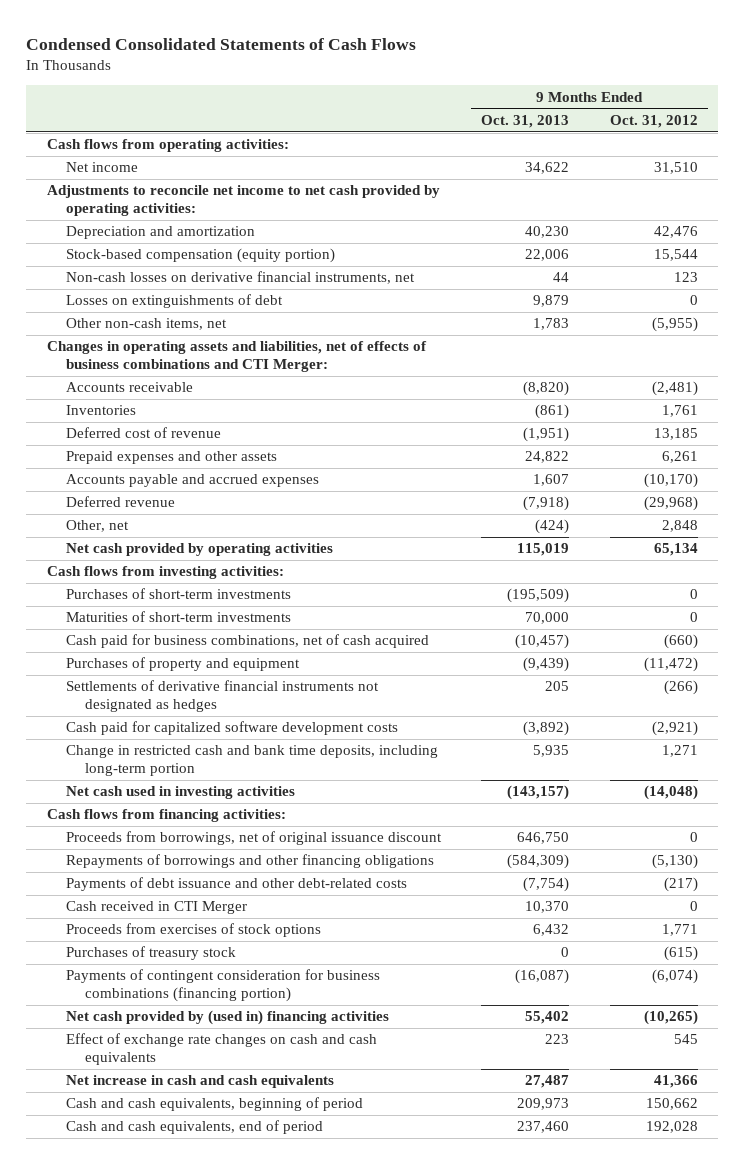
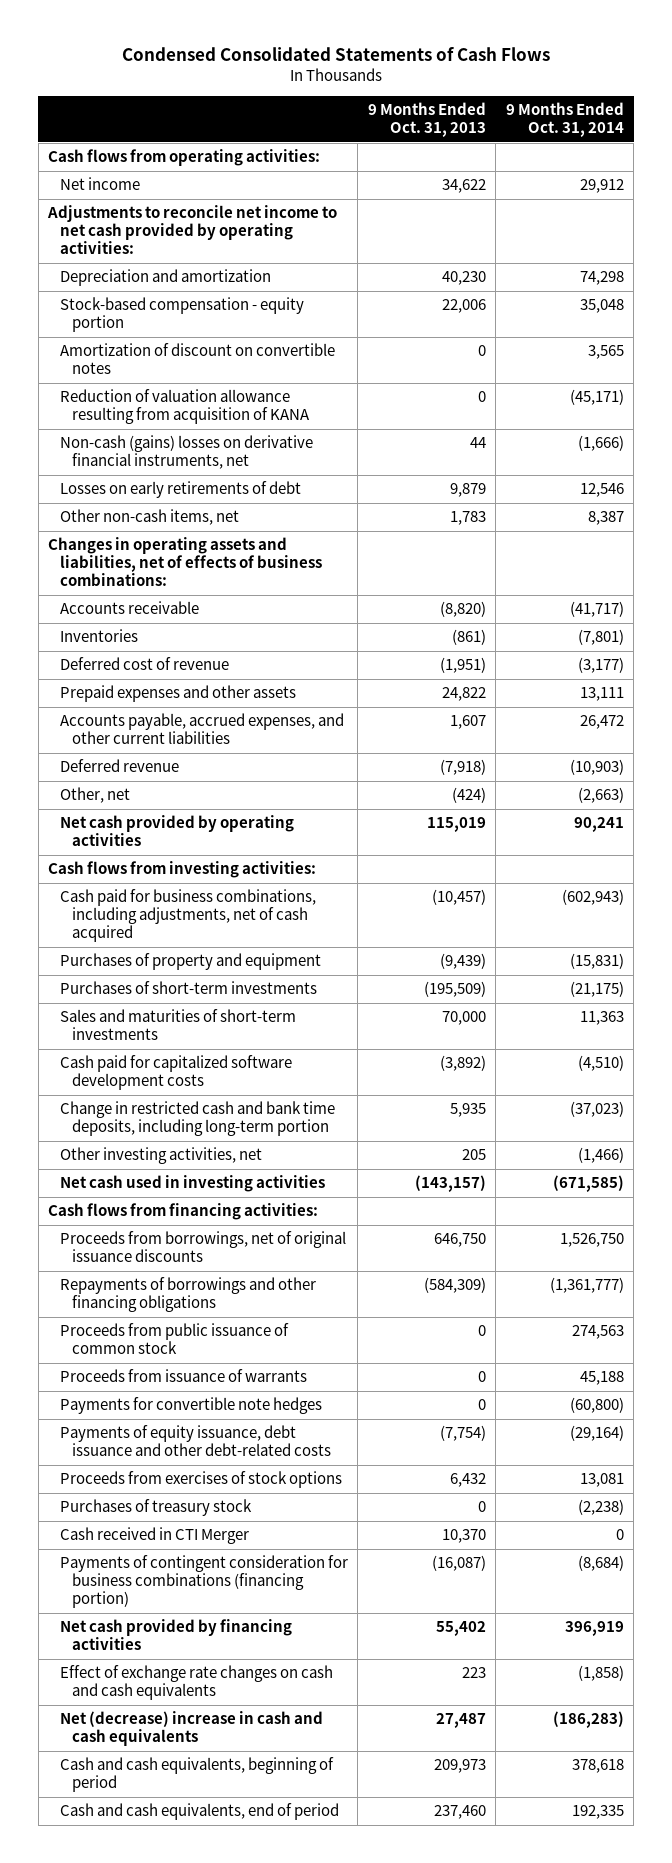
- | 9 Months Ended Oct. 31, 2013 | 9 Months Ended Oct. 31, 2012
+ | 9 Months Ended Oct. 31, 2013 | 9 Months Ended Oct. 31, 2014
- Stock-based compensation (equity portion) | 22,006 | 15,544
- Non-cash losses on derivative financial instruments, net | 44 | 123
- Losses on extinguishments of debt | 9,879 | 0
+ Stock-based compensation - equity portion | 22,006 | 35,048
+ Amortization of discount on convertible notes | 0 | 3,565
+ Reduction of valuation allowance resulting from acquisition of KANA | 0 | (45,171)
+ Non-cash (gains) losses on derivative financial instruments, net | 44 | (1,666)
+ Losses on early retirements of debt | 9,879 | 12,546
- Changes in operating assets and liabilities, net of effects of business combinations and CTI Merger:
+ Changes in operating assets and liabilities, net of effects of business combinations:
- Accounts payable and accrued expenses | 1,607 | (10,170)
+ Accounts payable, accrued expenses, and other current liabilities | 1,607 | 26,472
- Maturities of short-term investments | 70,000 | 0
- Cash paid for business combinations, net of cash acquired | (10,457) | (660)
+ Cash paid for business combinations, including adjustments, net of cash acquired | (10,457) | (602,943)
- Settlements of derivative financial instruments not designated as hedges | 205 | (266)
moved down: Purchases of short-term investments | (195,509) | (21,175)
+ Sales and maturities of short-term investments | 70,000 | 11,363
+ Other investing activities, net | 205 | (1,466)
- Proceeds from borrowings, net of original issuance discount | 646,750 | 0
+ Proceeds from borrowings, net of original issuance discounts | 646,750 | 1,526,750
- Payments of debt issuance and other debt-related costs | (7,754) | (217)
+ Proceeds from public issuance of common stock | 0 | 274,563
+ Proceeds from issuance of warrants | 0 | 45,188
+ Payments for convertible note hedges | 0 | (60,800)
+ Payments of equity issuance, debt issuance and other debt-related costs | (7,754) | (29,164)
moved down: Cash received in CTI Merger | 10,370 | 0
- Net cash provided by (used in) financing activities | 55,402 | (10,265)
+ Net cash provided by financing activities | 55,402 | 396,919
- Net increase in cash and cash equivalents | 27,487 | 41,366
+ Net (decrease) increase in cash and cash equivalents | 27,487 | (186,283)

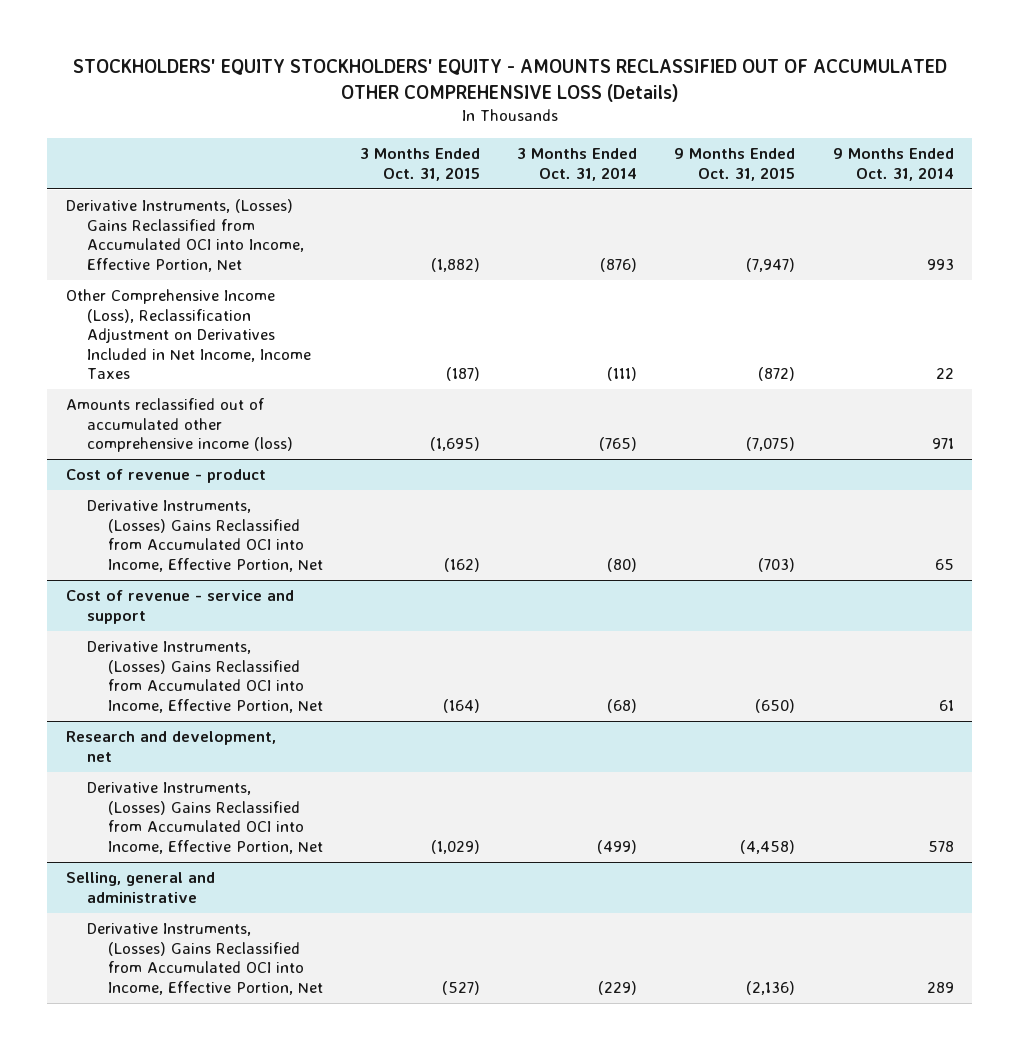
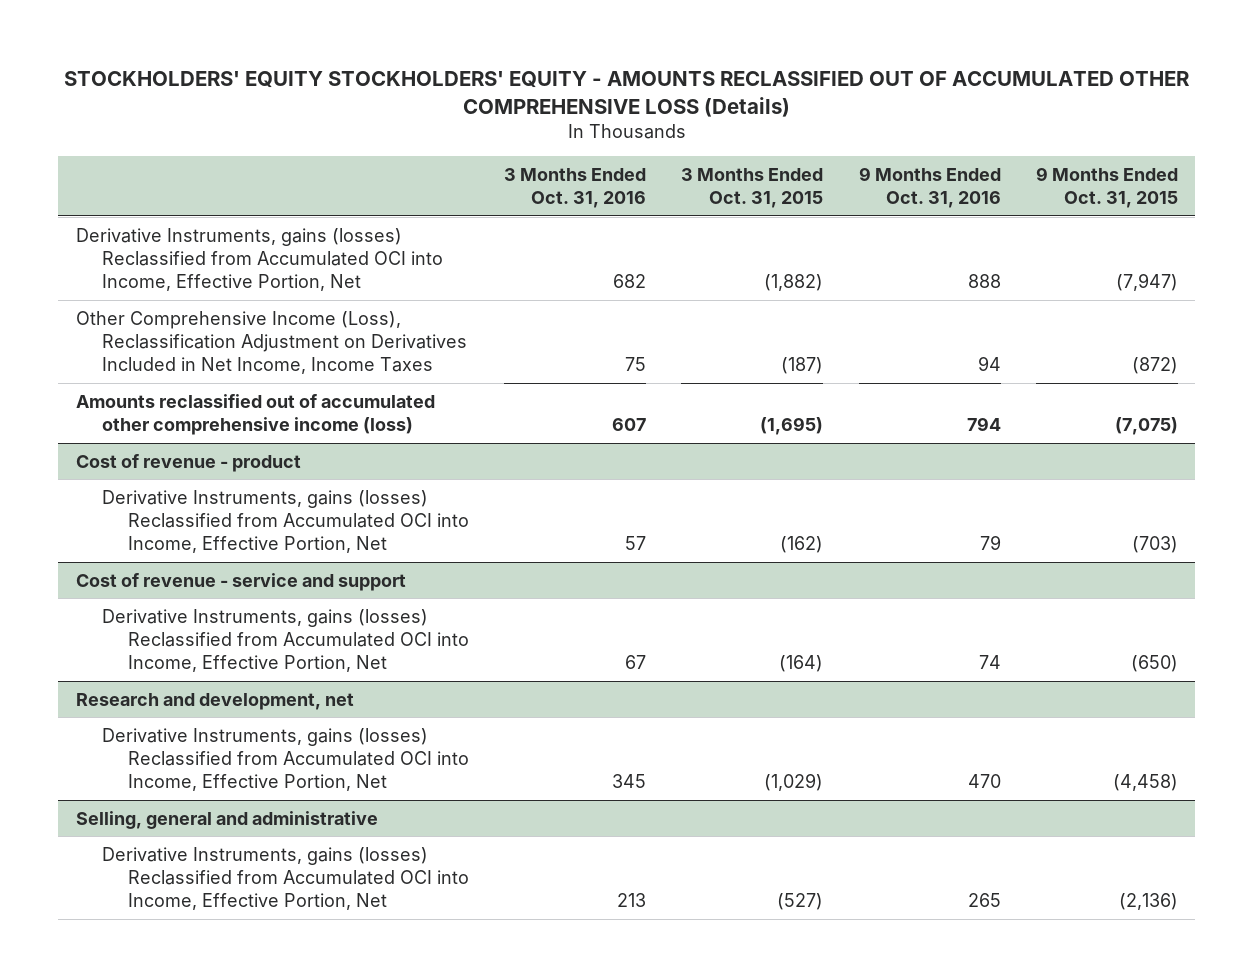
- | 3 Months Ended Oct. 31, 2015 | 3 Months Ended Oct. 31, 2014 | 9 Months Ended Oct. 31, 2015 | 9 Months Ended Oct. 31, 2014
+ | 3 Months Ended Oct. 31, 2016 | 3 Months Ended Oct. 31, 2015 | 9 Months Ended Oct. 31, 2016 | 9 Months Ended Oct. 31, 2015
- Derivative Instruments, (Losses) Gains Reclassified from Accumulated OCI into Income, Effective Portion, Net | (1,882) | (876) | (7,947) | 993
+ Derivative Instruments, gains (losses) Reclassified from Accumulated OCI into Income, Effective Portion, Net | 682 | (1,882) | 888 | (7,947)
@ Cost of revenue - product
- Derivative Instruments, (Losses) Gains Reclassified from Accumulated OCI into Income, Effective Portion, Net | (162) | (80) | (703) | 65
+ Derivative Instruments, gains (losses) Reclassified from Accumulated OCI into Income, Effective Portion, Net | 57 | (162) | 79 | (703)
@ Cost of revenue - service and support
- Derivative Instruments, (Losses) Gains Reclassified from Accumulated OCI into Income, Effective Portion, Net | (164) | (68) | (650) | 61
+ Derivative Instruments, gains (losses) Reclassified from Accumulated OCI into Income, Effective Portion, Net | 67 | (164) | 74 | (650)
@ Research and development, net
- Derivative Instruments, (Losses) Gains Reclassified from Accumulated OCI into Income, Effective Portion, Net | (1,029) | (499) | (4,458) | 578
+ Derivative Instruments, gains (losses) Reclassified from Accumulated OCI into Income, Effective Portion, Net | 345 | (1,029) | 470 | (4,458)
@ Selling, general and administrative
- Derivative Instruments, (Losses) Gains Reclassified from Accumulated OCI into Income, Effective Portion, Net | (527) | (229) | (2,136) | 289
+ Derivative Instruments, gains (losses) Reclassified from Accumulated OCI into Income, Effective Portion, Net | 213 | (527) | 265 | (2,136)

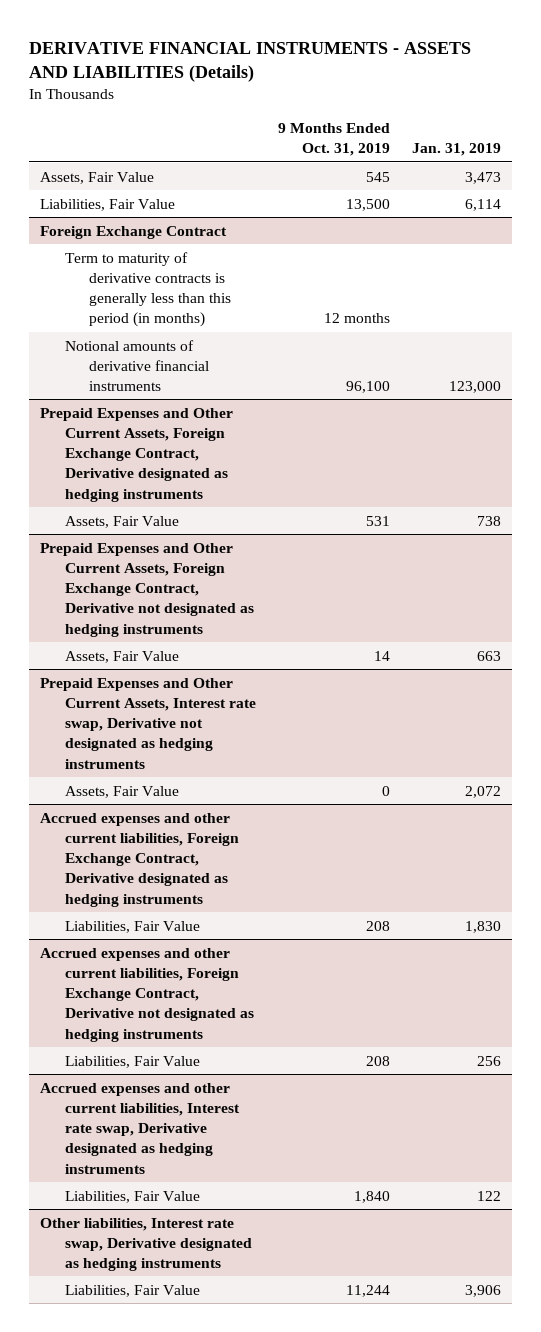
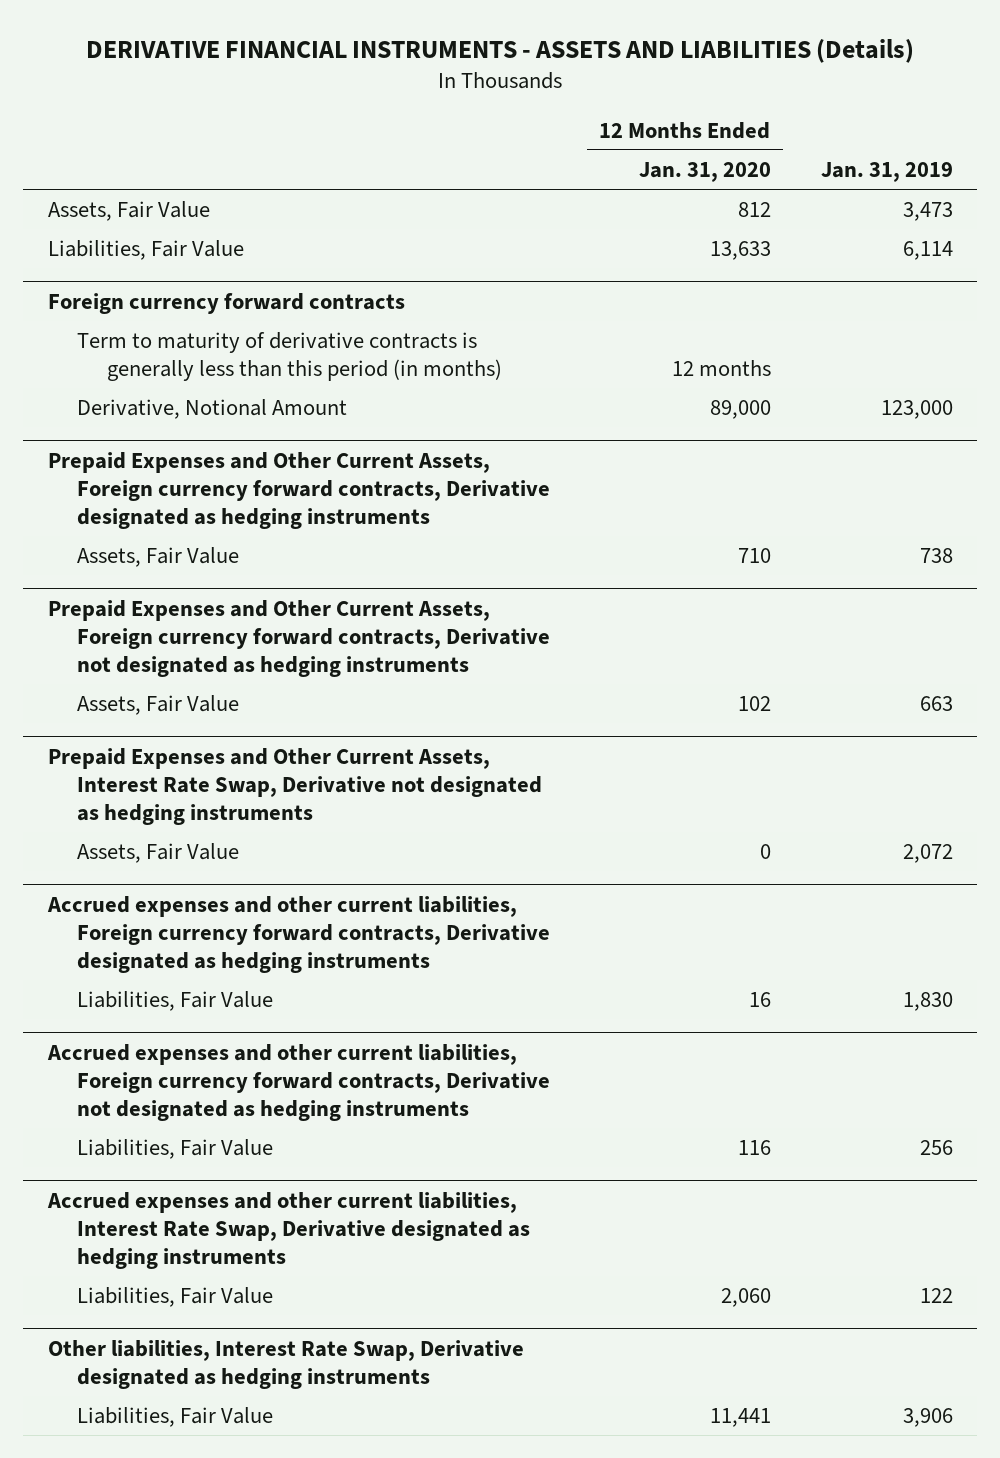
- | 9 Months Ended Oct. 31, 2019 | Jan. 31, 2019
+ | 12 Months Ended Jan. 31, 2020 | Jan. 31, 2019
- Foreign Exchange Contract
+ Foreign currency forward contracts
- Notional amounts of derivative financial instruments | 96,100 | 123,000
- Prepaid Expenses and Other Current Assets, Foreign Exchange Contract, Derivative designated as hedging instruments
+ Derivative, Notional Amount | 89,000 | 123,000
+ Prepaid Expenses and Other Current Assets, Foreign currency forward contracts, Derivative designated as hedging instruments
- Prepaid Expenses and Other Current Assets, Foreign Exchange Contract, Derivative not designated as hedging instruments
+ Prepaid Expenses and Other Current Assets, Foreign currency forward contracts, Derivative not designated as hedging instruments
- Prepaid Expenses and Other Current Assets, Interest rate swap, Derivative not designated as hedging instruments
+ Prepaid Expenses and Other Current Assets, Interest Rate Swap, Derivative not designated as hedging instruments
- Accrued expenses and other current liabilities, Foreign Exchange Contract, Derivative designated as hedging instruments
+ Accrued expenses and other current liabilities, Foreign currency forward contracts, Derivative designated as hedging instruments
- Accrued expenses and other current liabilities, Foreign Exchange Contract, Derivative not designated as hedging instruments
+ Accrued expenses and other current liabilities, Foreign currency forward contracts, Derivative not designated as hedging instruments
- Accrued expenses and other current liabilities, Interest rate swap, Derivative designated as hedging instruments
+ Accrued expenses and other current liabilities, Interest Rate Swap, Derivative designated as hedging instruments
- Other liabilities, Interest rate swap, Derivative designated as hedging instruments
+ Other liabilities, Interest Rate Swap, Derivative designated as hedging instruments

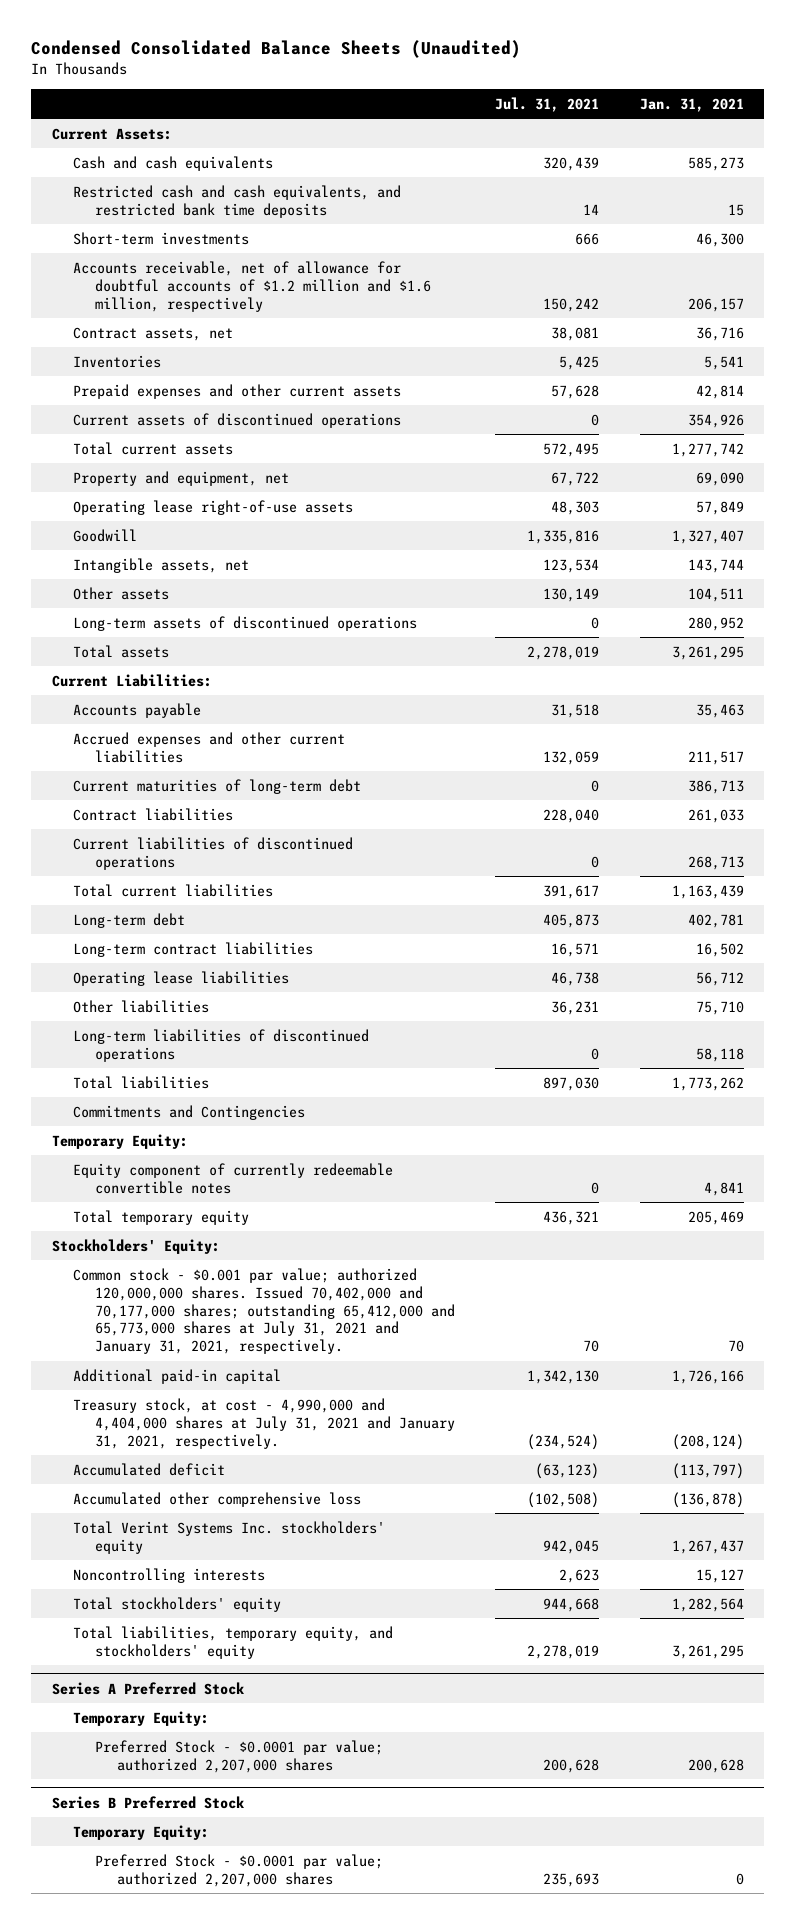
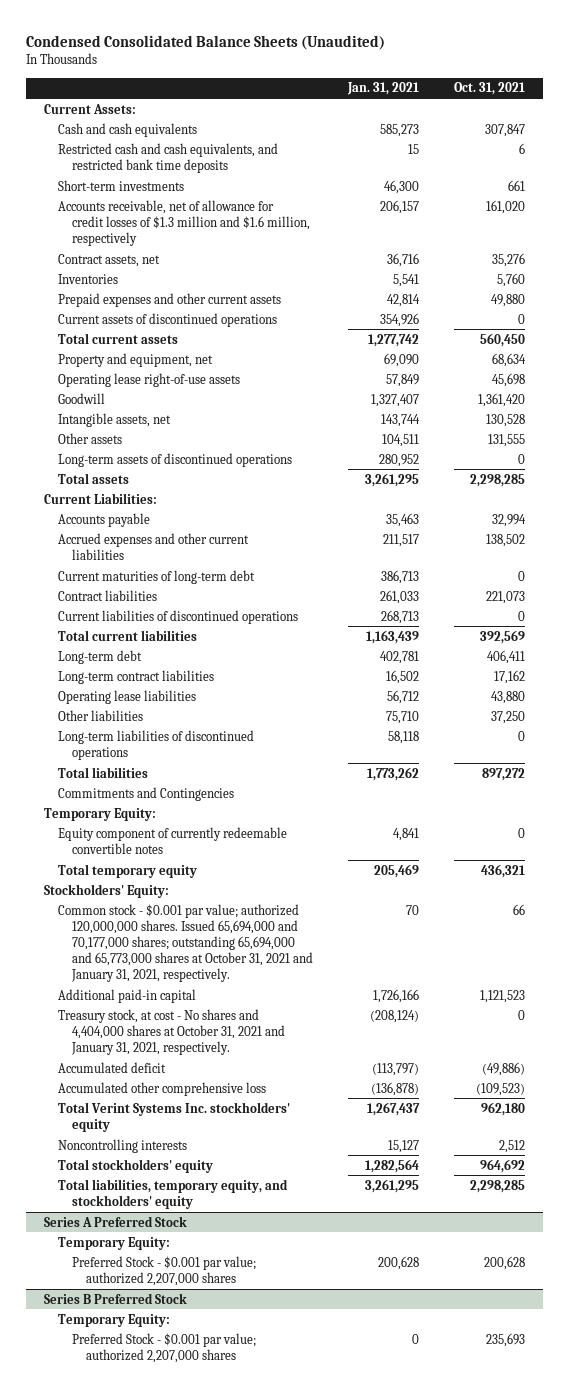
- | Jul. 31, 2021 | Jan. 31, 2021
+ | Jan. 31, 2021 | Oct. 31, 2021
- Accounts receivable, net of allowance for doubtful accounts of $1.2 million and $1.6 million, respectively | 150,242 | 206,157
+ Accounts receivable, net of allowance for credit losses of $1.3 million and $1.6 million, respectively | 206,157 | 161,020
- Common stock - $0.001 par value; authorized 120,000,000 shares. Issued 70,402,000 and 70,177,000 shares; outstanding 65,412,000 and 65,773,000 shares at July 31, 2021 and January 31, 2021, respectively. | 70 | 70
+ Common stock - $0.001 par value; authorized 120,000,000 shares. Issued 65,694,000 and 70,177,000 shares; outstanding 65,694,000 and 65,773,000 shares at October 31, 2021 and January 31, 2021, respectively. | 70 | 66
- Treasury stock, at cost - 4,990,000 and 4,404,000 shares at July 31, 2021 and January 31, 2021, respectively. | (234,524) | (208,124)
+ Treasury stock, at cost - No shares and 4,404,000 shares at October 31, 2021 and January 31, 2021, respectively. | (208,124) | 0
@ Series A Preferred Stock
- Preferred Stock - $0.0001 par value; authorized 2,207,000 shares | 200,628 | 200,628
+ Preferred Stock - $0.001 par value; authorized 2,207,000 shares | 200,628 | 200,628
@ Series B Preferred Stock
- Preferred Stock - $0.0001 par value; authorized 2,207,000 shares | 235,693 | 0
+ Preferred Stock - $0.001 par value; authorized 2,207,000 shares | 0 | 235,693

